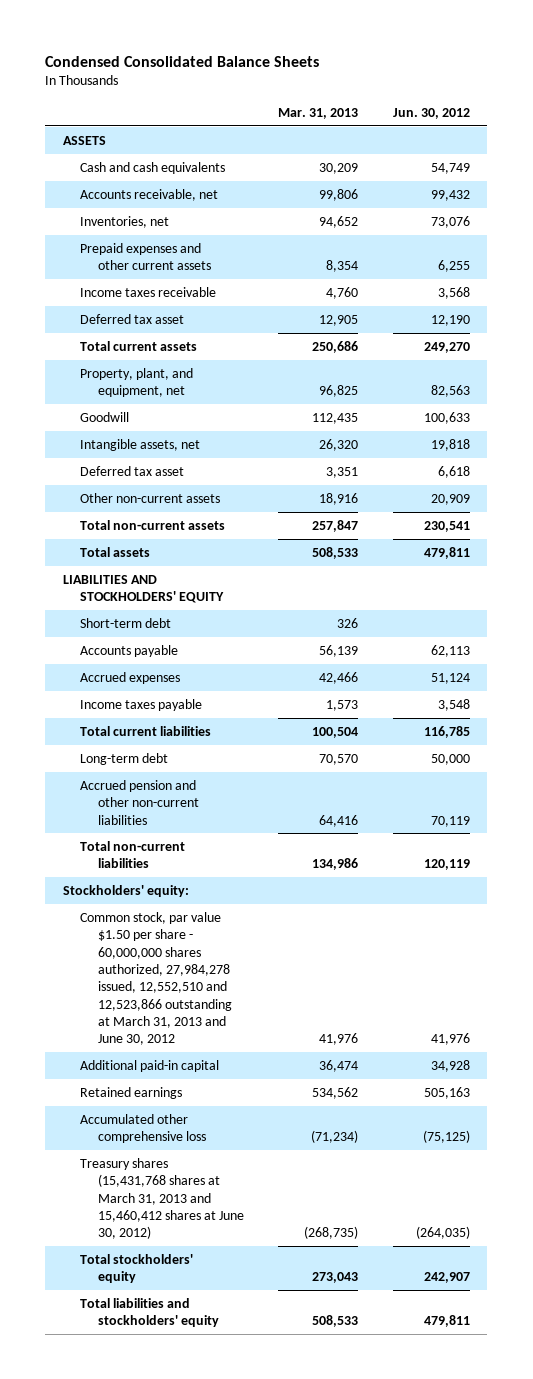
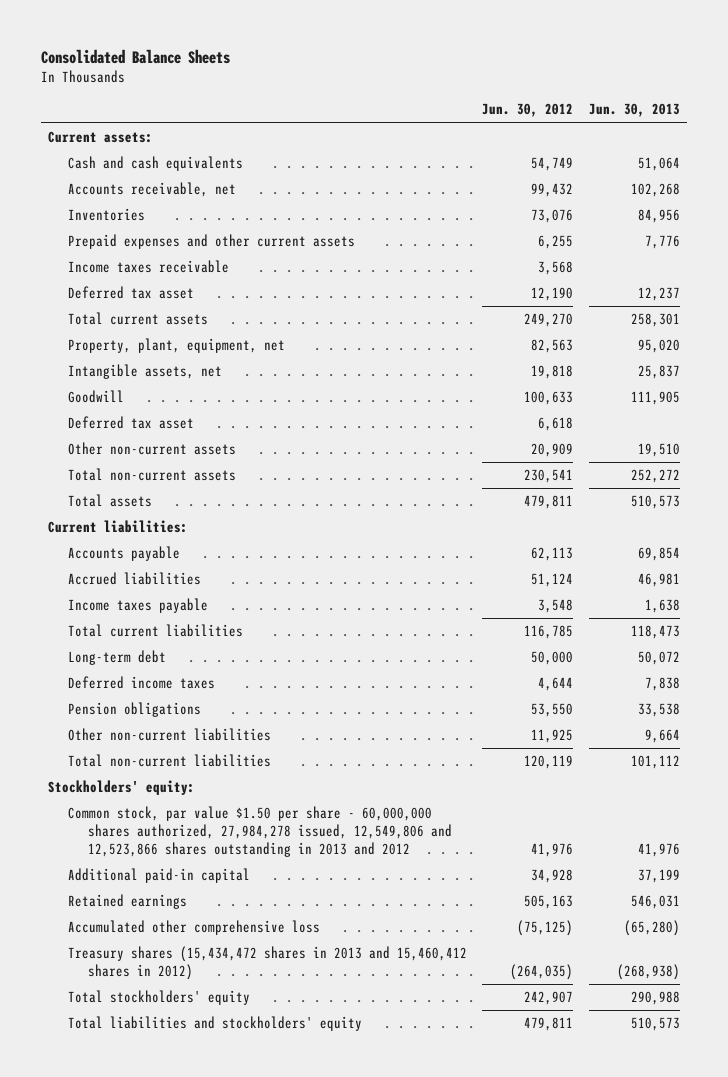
- Condensed Consolidated Balance Sheets
+ Consolidated Balance Sheets
- | Mar. 31, 2013 | Jun. 30, 2012
+ | Jun. 30, 2012 | Jun. 30, 2013
- ASSETS
+ Current assets:
- Inventories, net | 94,652 | 73,076
+ Inventories | 73,076 | 84,956
- Property, plant, and equipment, net | 96,825 | 82,563
+ Property, plant, equipment, net | 82,563 | 95,020
moved down: Goodwill | 100,633 | 111,905
- LIABILITIES AND STOCKHOLDERS' EQUITY
- Short-term debt | 326 |
+ Current liabilities:
- Accrued expenses | 42,466 | 51,124
+ Accrued liabilities | 51,124 | 46,981
- Accrued pension and other non-current liabilities | 64,416 | 70,119
+ Deferred income taxes | 4,644 | 7,838
+ Pension obligations | 53,550 | 33,538
+ Other non-current liabilities | 11,925 | 9,664
- Common stock, par value $1.50 per share - 60,000,000 shares authorized, 27,984,278 issued, 12,552,510 and 12,523,866 outstanding at March 31, 2013 and June 30, 2012 | 41,976 | 41,976
+ Common stock, par value $1.50 per share - 60,000,000 shares authorized, 27,984,278 issued, 12,549,806 and 12,523,866 shares outstanding in 2013 and 2012 | 41,976 | 41,976
- Treasury shares (15,431,768 shares at March 31, 2013 and 15,460,412 shares at June 30, 2012) | (268,735) | (264,035)
+ Treasury shares (15,434,472 shares in 2013 and 15,460,412 shares in 2012) | (264,035) | (268,938)

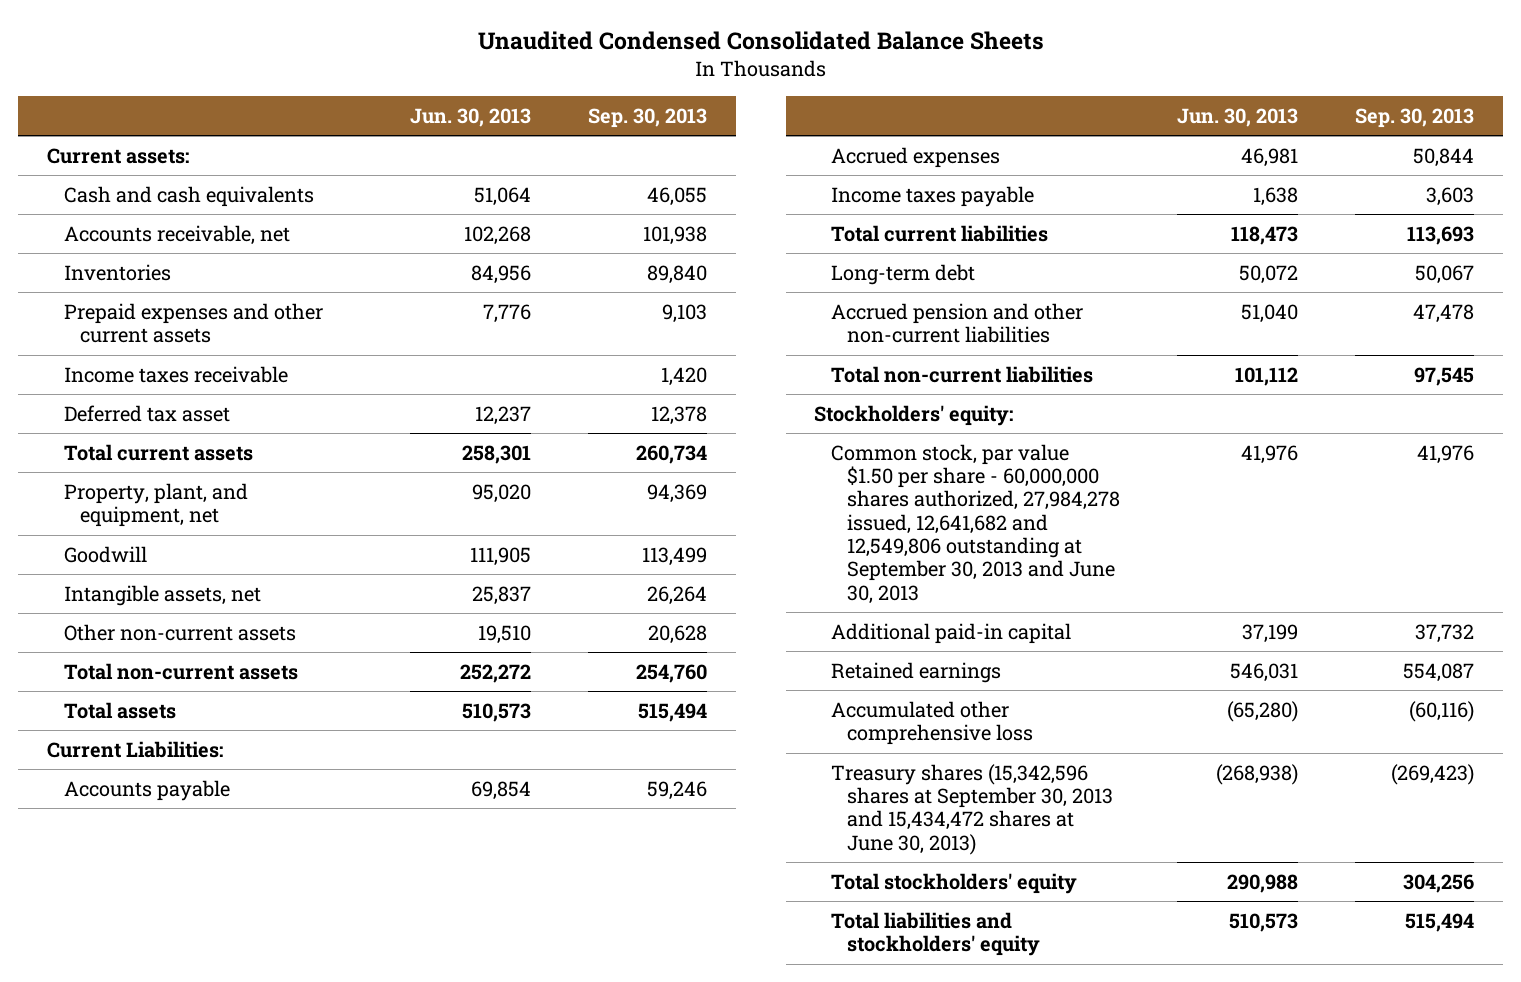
- Consolidated Balance Sheets
+ Unaudited Condensed Consolidated Balance Sheets
- | Jun. 30, 2012 | Jun. 30, 2013
+ | Jun. 30, 2013 | Sep. 30, 2013
- Property, plant, equipment, net | 82,563 | 95,020
+ Property, plant, and equipment, net | 95,020 | 94,369
- Deferred tax asset | 6,618 |
moved down: Intangible assets, net | 25,837 | 26,264
- Current liabilities:
+ Current Liabilities:
- Accrued liabilities | 51,124 | 46,981
+ Accrued expenses | 46,981 | 50,844
- Deferred income taxes | 4,644 | 7,838
- Pension obligations | 53,550 | 33,538
- Other non-current liabilities | 11,925 | 9,664
+ Accrued pension and other non-current liabilities | 51,040 | 47,478
- Common stock, par value $1.50 per share - 60,000,000 shares authorized, 27,984,278 issued, 12,549,806 and 12,523,866 shares outstanding in 2013 and 2012 | 41,976 | 41,976
+ Common stock, par value $1.50 per share - 60,000,000 shares authorized, 27,984,278 issued, 12,641,682 and 12,549,806 outstanding at September 30, 2013 and June 30, 2013 | 41,976 | 41,976
- Treasury shares (15,434,472 shares in 2013 and 15,460,412 shares in 2012) | (264,035) | (268,938)
+ Treasury shares (15,342,596 shares at September 30, 2013 and 15,434,472 shares at June 30, 2013) | (268,938) | (269,423)

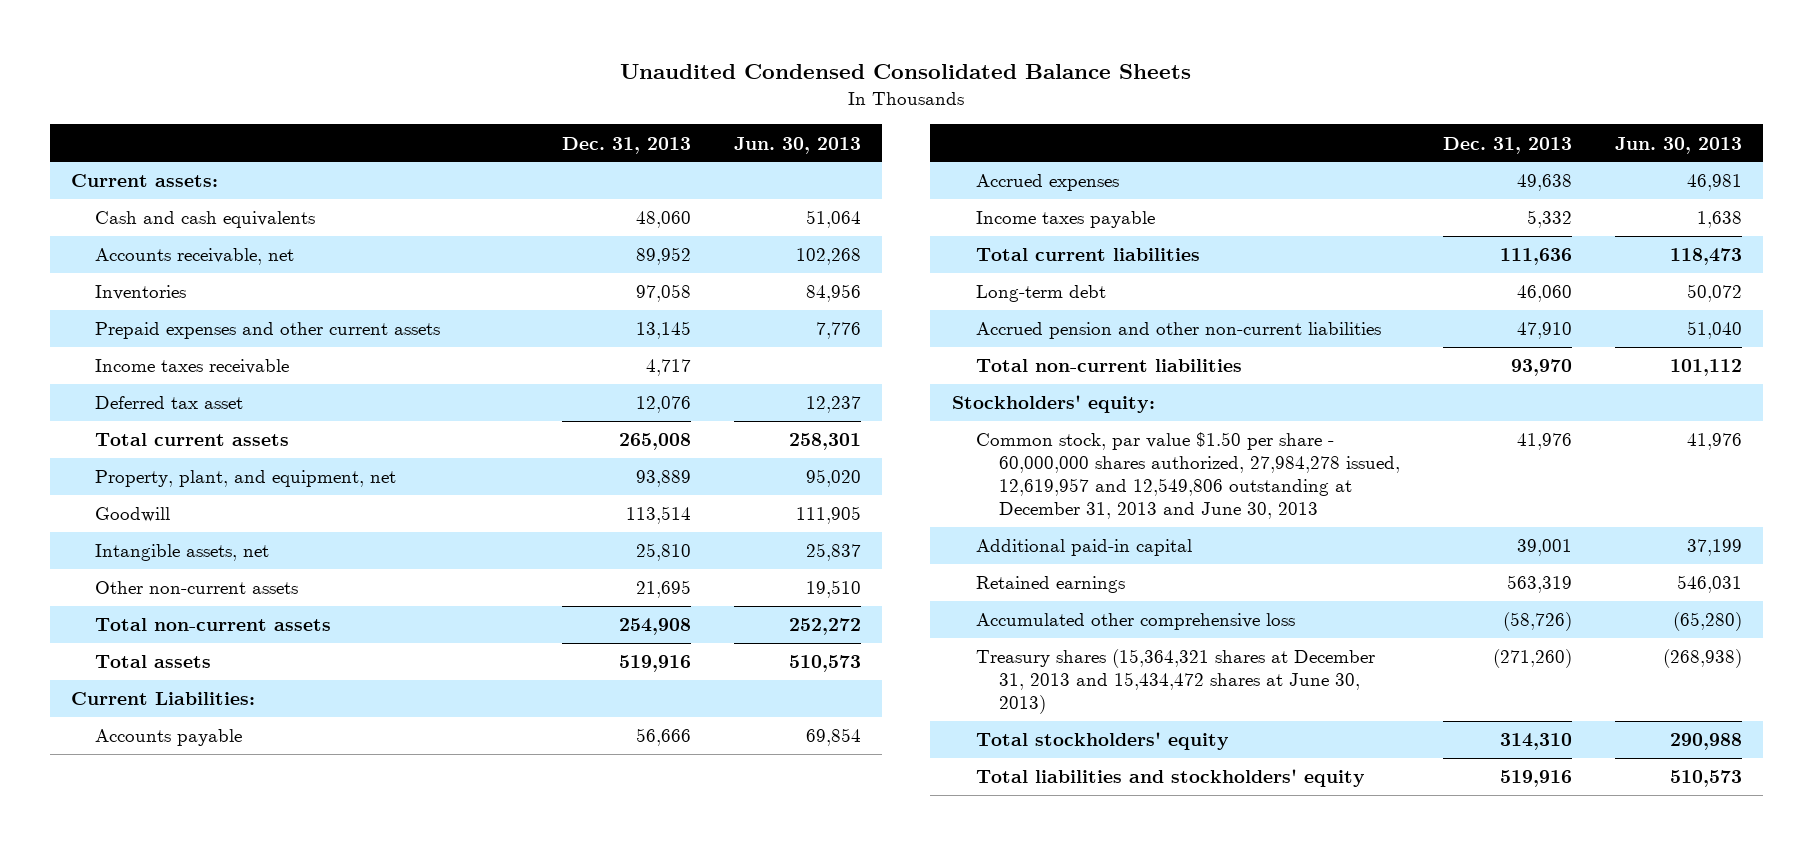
- | Jun. 30, 2013 | Sep. 30, 2013
+ | Dec. 31, 2013 | Jun. 30, 2013
- Common stock, par value $1.50 per share - 60,000,000 shares authorized, 27,984,278 issued, 12,641,682 and 12,549,806 outstanding at September 30, 2013 and June 30, 2013 | 41,976 | 41,976
+ Common stock, par value $1.50 per share - 60,000,000 shares authorized, 27,984,278 issued, 12,619,957 and 12,549,806 outstanding at December 31, 2013 and June 30, 2013 | 41,976 | 41,976
- Treasury shares (15,342,596 shares at September 30, 2013 and 15,434,472 shares at June 30, 2013) | (268,938) | (269,423)
+ Treasury shares (15,364,321 shares at December 31, 2013 and 15,434,472 shares at June 30, 2013) | (271,260) | (268,938)

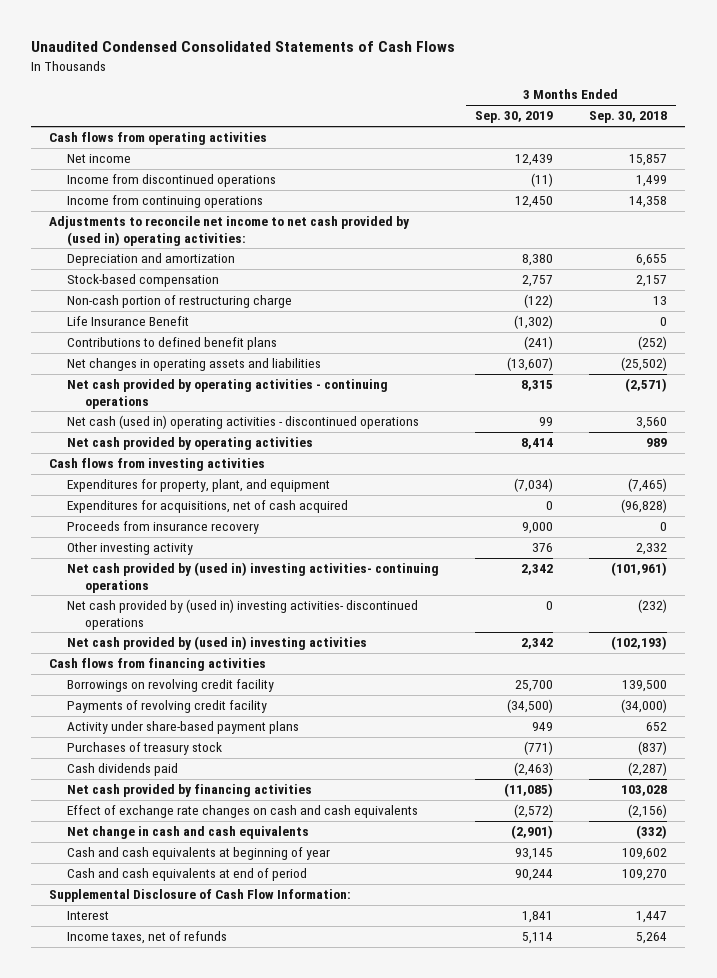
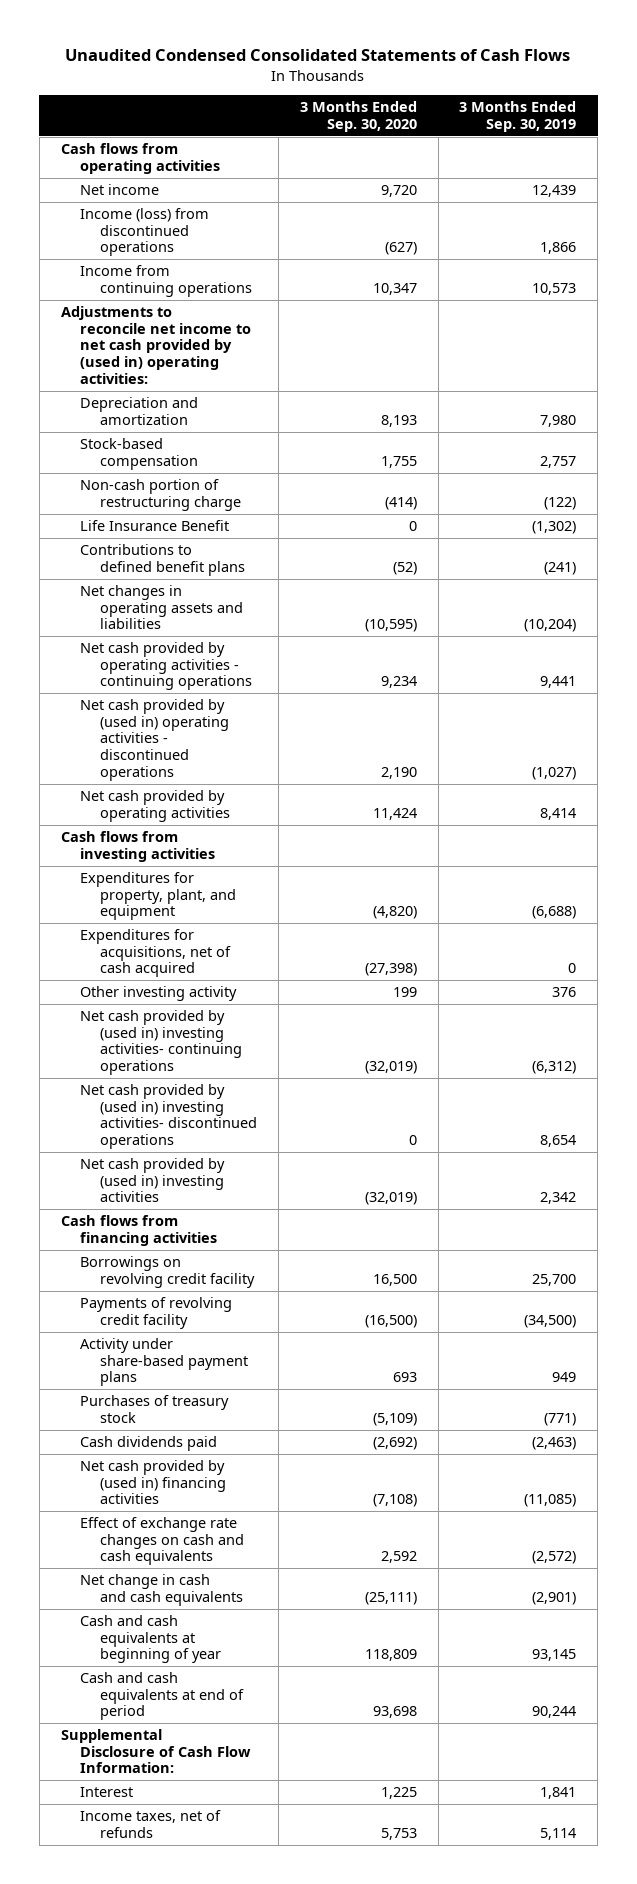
- | 3 Months Ended Sep. 30, 2019 | 3 Months Ended Sep. 30, 2018
+ | 3 Months Ended Sep. 30, 2020 | 3 Months Ended Sep. 30, 2019
- Income from discontinued operations | (11) | 1,499
- Income from continuing operations | 12,450 | 14,358
+ Income (loss) from discontinued operations | (627) | 1,866
+ Income from continuing operations | 10,347 | 10,573
- Depreciation and amortization | 8,380 | 6,655
+ Depreciation and amortization | 8,193 | 7,980
- Net changes in operating assets and liabilities | (13,607) | (25,502)
- Net cash provided by operating activities - continuing operations | 8,315 | (2,571)
- Net cash (used in) operating activities - discontinued operations | 99 | 3,560
+ Net changes in operating assets and liabilities | (10,595) | (10,204)
+ Net cash provided by operating activities - continuing operations | 9,234 | 9,441
+ Net cash provided by (used in) operating activities - discontinued operations | 2,190 | (1,027)
- Expenditures for property, plant, and equipment | (7,034) | (7,465)
+ Expenditures for property, plant, and equipment | (4,820) | (6,688)
- Proceeds from insurance recovery | 9,000 | 0
- Net cash provided by (used in) investing activities- continuing operations | 2,342 | (101,961)
- Net cash provided by (used in) investing activities- discontinued operations | 0 | (232)
+ Net cash provided by (used in) investing activities- continuing operations | (32,019) | (6,312)
+ Net cash provided by (used in) investing activities- discontinued operations | 0 | 8,654
- Net cash provided by financing activities | (11,085) | 103,028
+ Net cash provided by (used in) financing activities | (7,108) | (11,085)

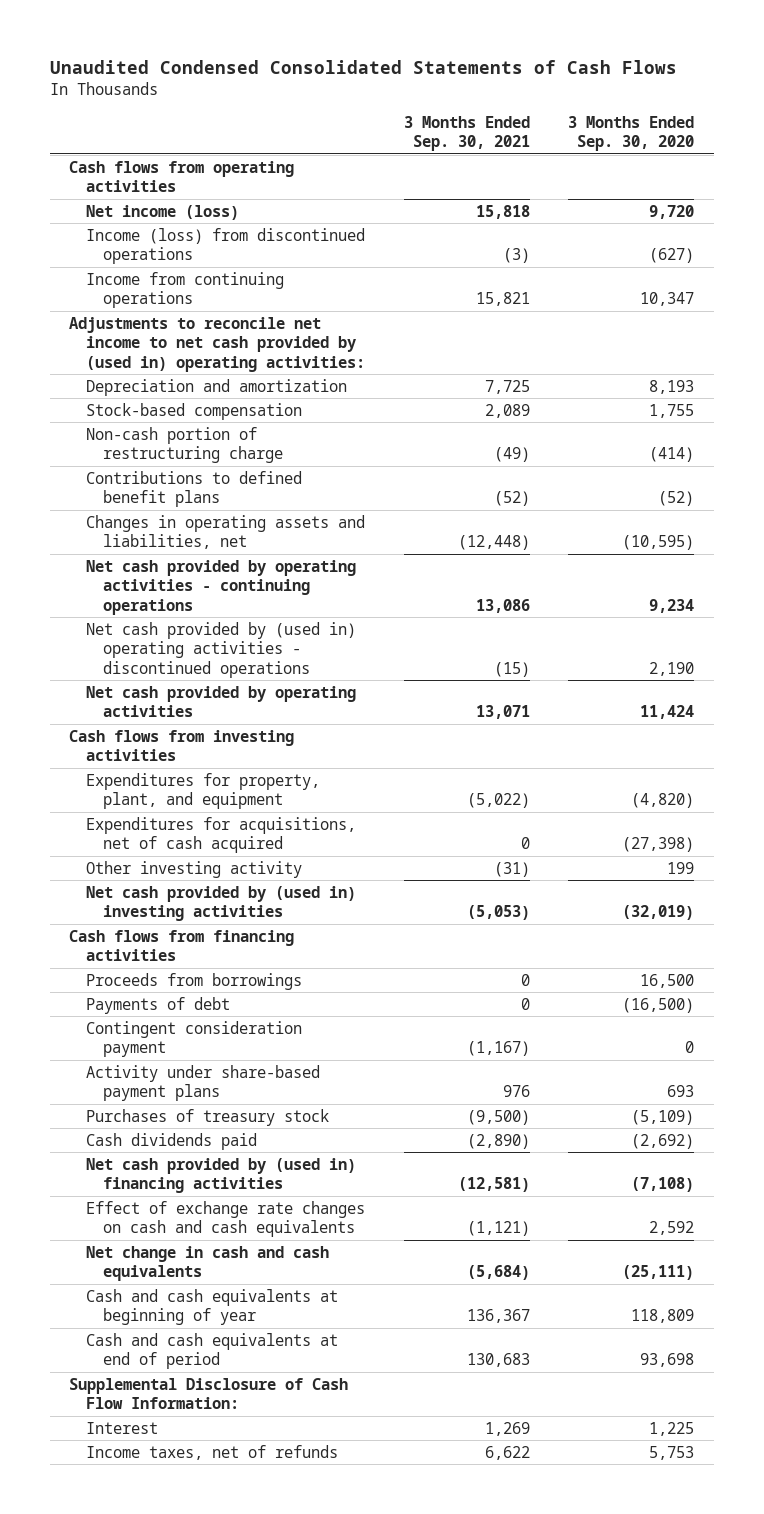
- | 3 Months Ended Sep. 30, 2020 | 3 Months Ended Sep. 30, 2019
+ | 3 Months Ended Sep. 30, 2021 | 3 Months Ended Sep. 30, 2020
- Net income | 9,720 | 12,439
+ Net income (loss) | 15,818 | 9,720
- Life Insurance Benefit | 0 | (1,302)
- Net changes in operating assets and liabilities | (10,595) | (10,204)
+ Changes in operating assets and liabilities, net | (12,448) | (10,595)
- Net cash provided by (used in) investing activities- continuing operations | (32,019) | (6,312)
- Net cash provided by (used in) investing activities- discontinued operations | 0 | 8,654
- Borrowings on revolving credit facility | 16,500 | 25,700
- Payments of revolving credit facility | (16,500) | (34,500)
+ Proceeds from borrowings | 0 | 16,500
+ Payments of debt | 0 | (16,500)
+ Contingent consideration payment | (1,167) | 0

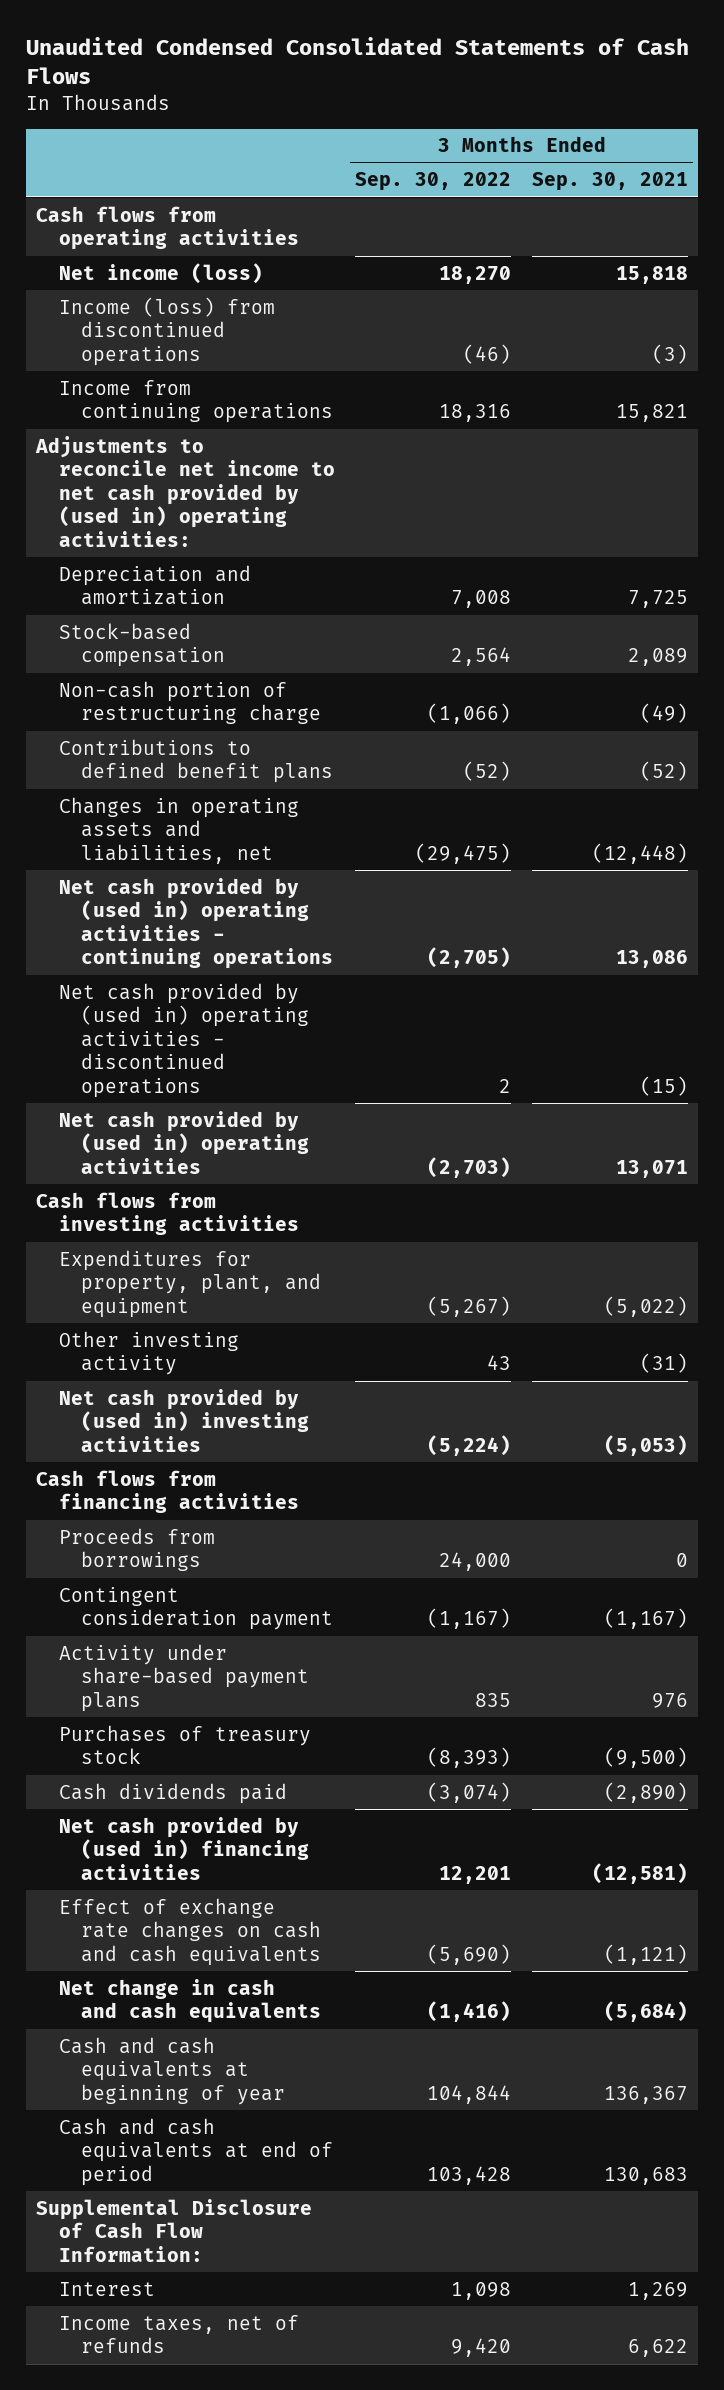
- | 3 Months Ended Sep. 30, 2021 | 3 Months Ended Sep. 30, 2020
+ | 3 Months Ended Sep. 30, 2022 | 3 Months Ended Sep. 30, 2021
- Net cash provided by operating activities - continuing operations | 13,086 | 9,234
+ Net cash provided by (used in) operating activities - continuing operations | (2,705) | 13,086
- Net cash provided by operating activities | 13,071 | 11,424
+ Net cash provided by (used in) operating activities | (2,703) | 13,071
- Expenditures for acquisitions, net of cash acquired | 0 | (27,398)
- Payments of debt | 0 | (16,500)

